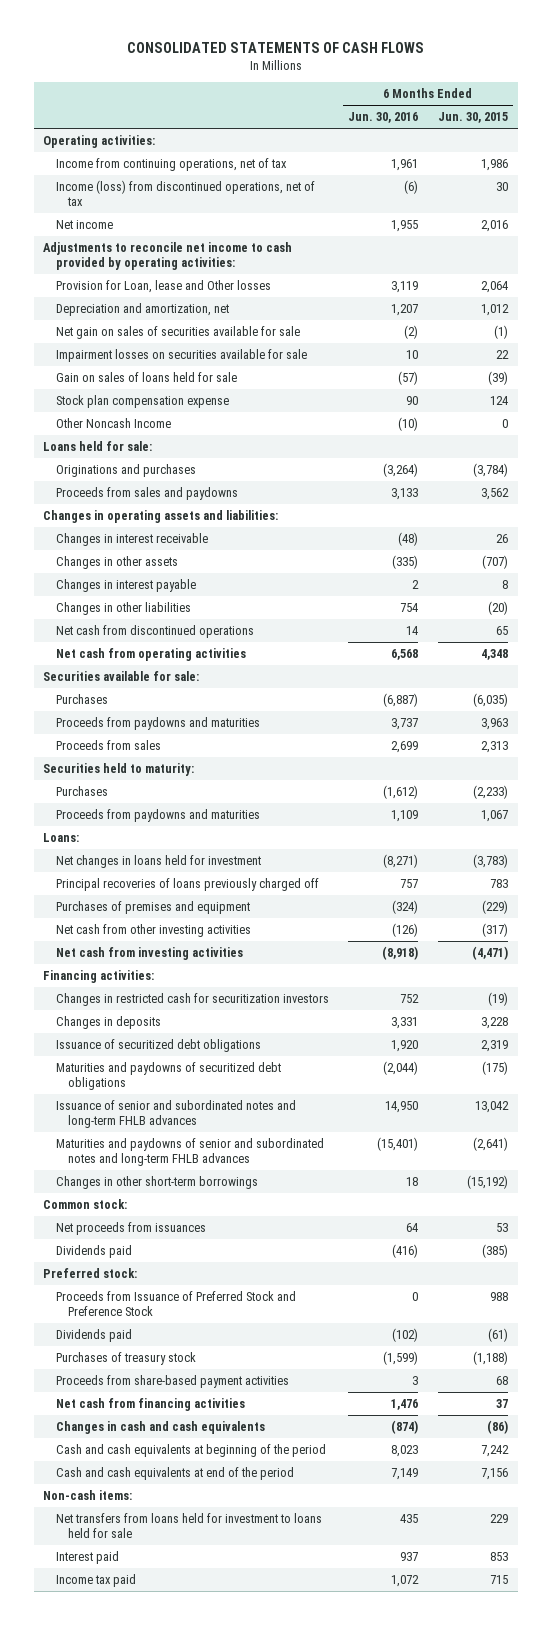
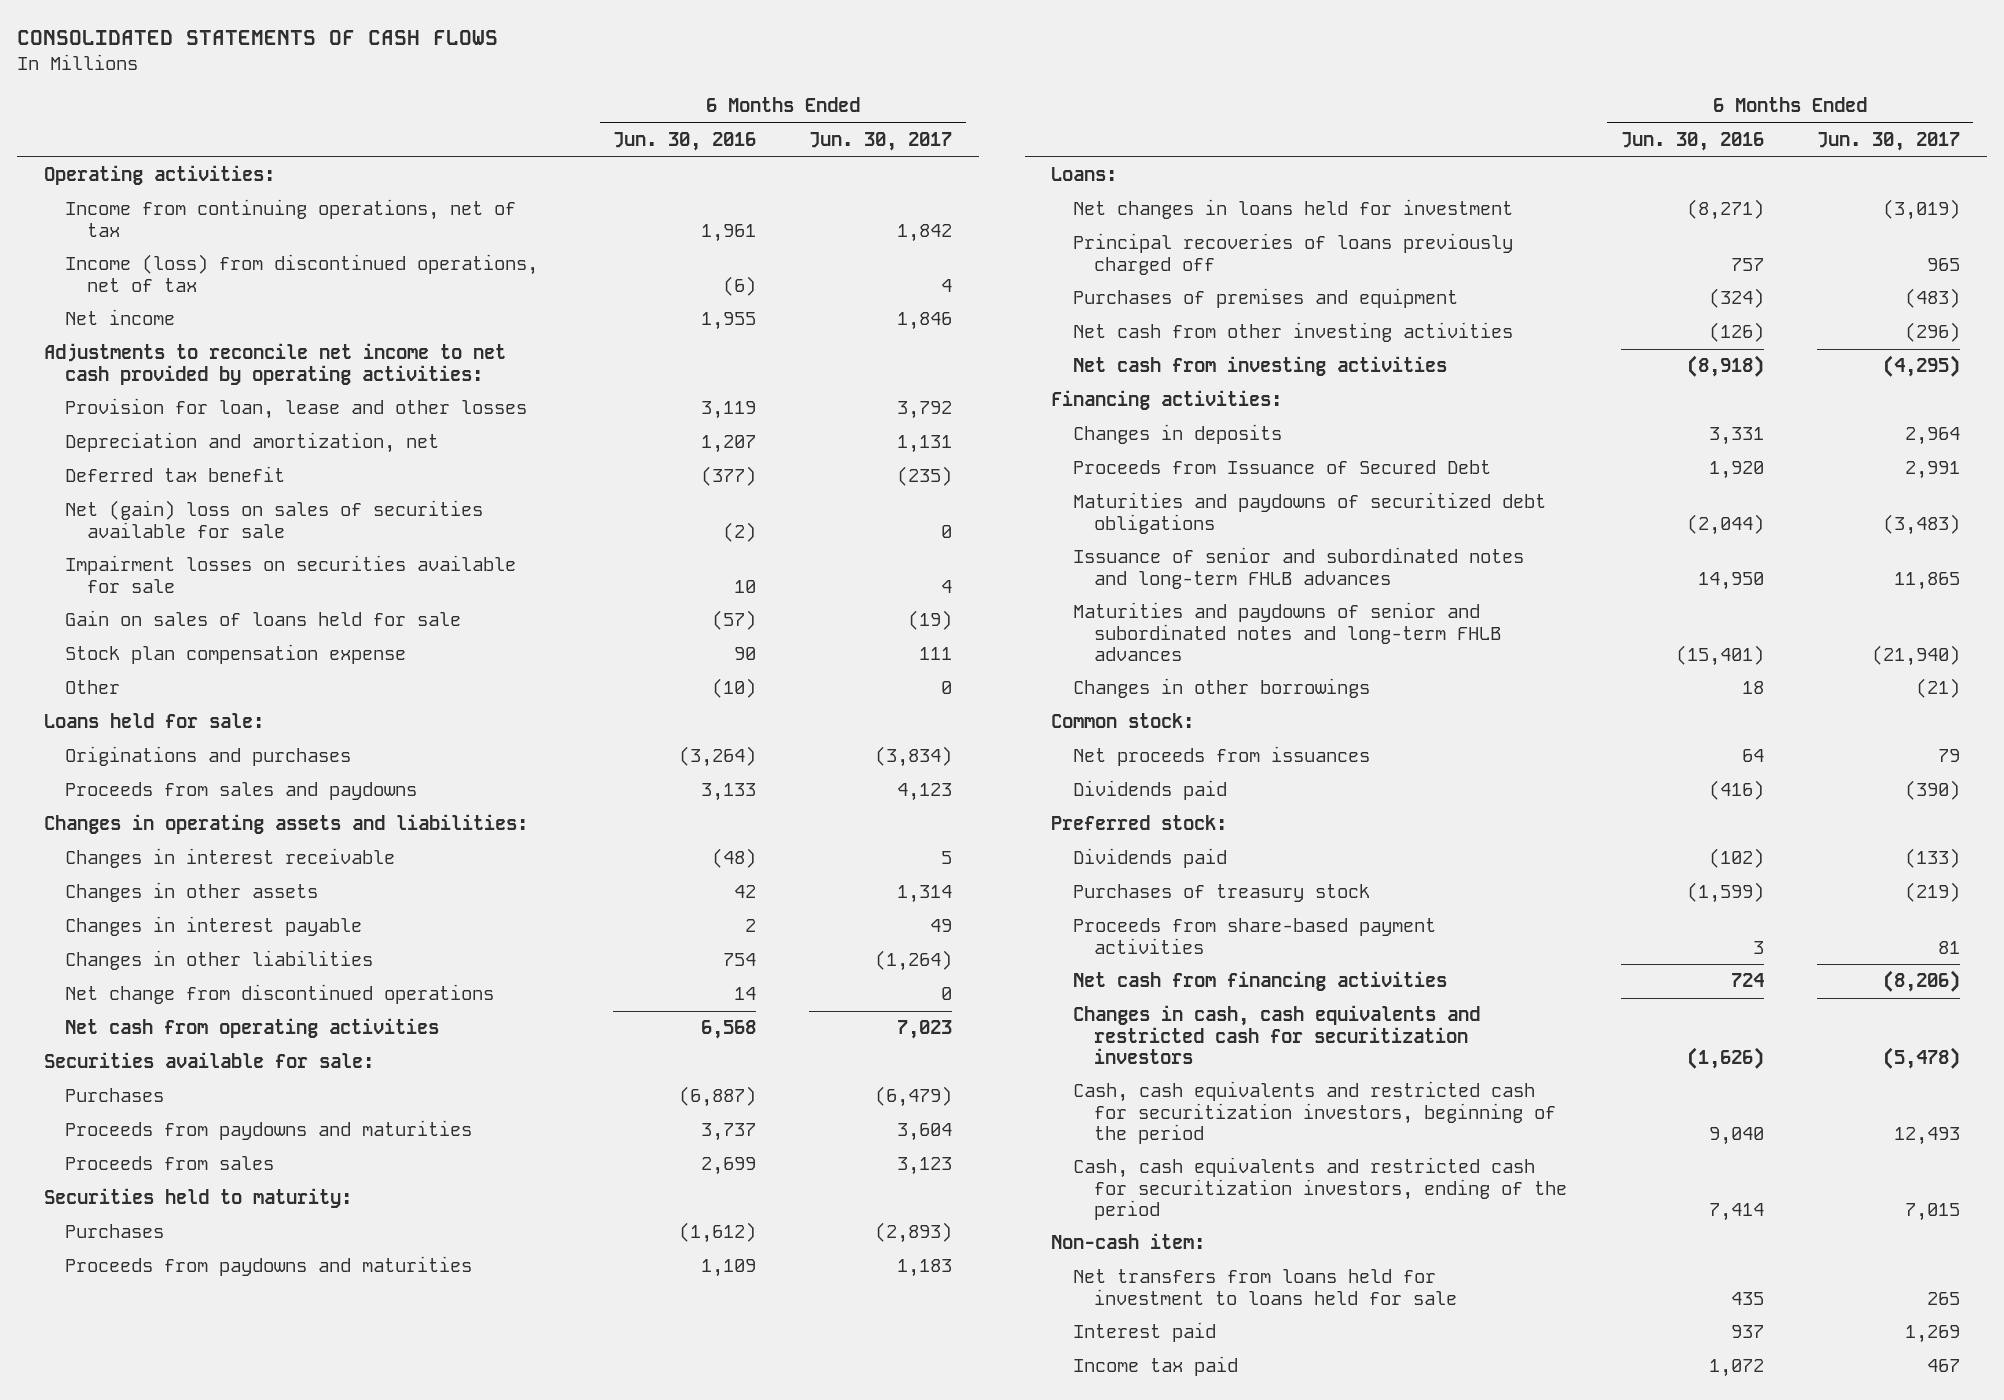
- | 6 Months Ended Jun. 30, 2016 | 6 Months Ended Jun. 30, 2015
+ | 6 Months Ended Jun. 30, 2016 | 6 Months Ended Jun. 30, 2017
- Adjustments to reconcile net income to cash provided by operating activities:
- Provision for Loan, lease and Other losses | 3,119 | 2,064
+ Adjustments to reconcile net income to net cash provided by operating activities:
+ Provision for loan, lease and other losses | 3,119 | 3,792
- Net gain on sales of securities available for sale | (2) | (1)
+ Deferred tax benefit | (377) | (235)
+ Net (gain) loss on sales of securities available for sale | (2) | 0
- Other Noncash Income | (10) | 0
+ Other | (10) | 0
- Changes in other assets | (335) | (707)
+ Changes in other assets | 42 | 1,314
- Net cash from discontinued operations | 14 | 65
+ Net change from discontinued operations | 14 | 0
- Changes in restricted cash for securitization investors | 752 | (19)
- Issuance of securitized debt obligations | 1,920 | 2,319
+ Proceeds from Issuance of Secured Debt | 1,920 | 2,991
- Changes in other short-term borrowings | 18 | (15,192)
+ Changes in other borrowings | 18 | (21)
- Proceeds from Issuance of Preferred Stock and Preference Stock | 0 | 988
- Net cash from financing activities | 1,476 | 37
- Changes in cash and cash equivalents | (874) | (86)
- Cash and cash equivalents at beginning of the period | 8,023 | 7,242
- Cash and cash equivalents at end of the period | 7,149 | 7,156
- Non-cash items:
+ Net cash from financing activities | 724 | (8,206)
+ Changes in cash, cash equivalents and restricted cash for securitization investors | (1,626) | (5,478)
+ Cash, cash equivalents and restricted cash for securitization investors, beginning of the period | 9,040 | 12,493
+ Cash, cash equivalents and restricted cash for securitization investors, ending of the period | 7,414 | 7,015
+ Non-cash item:

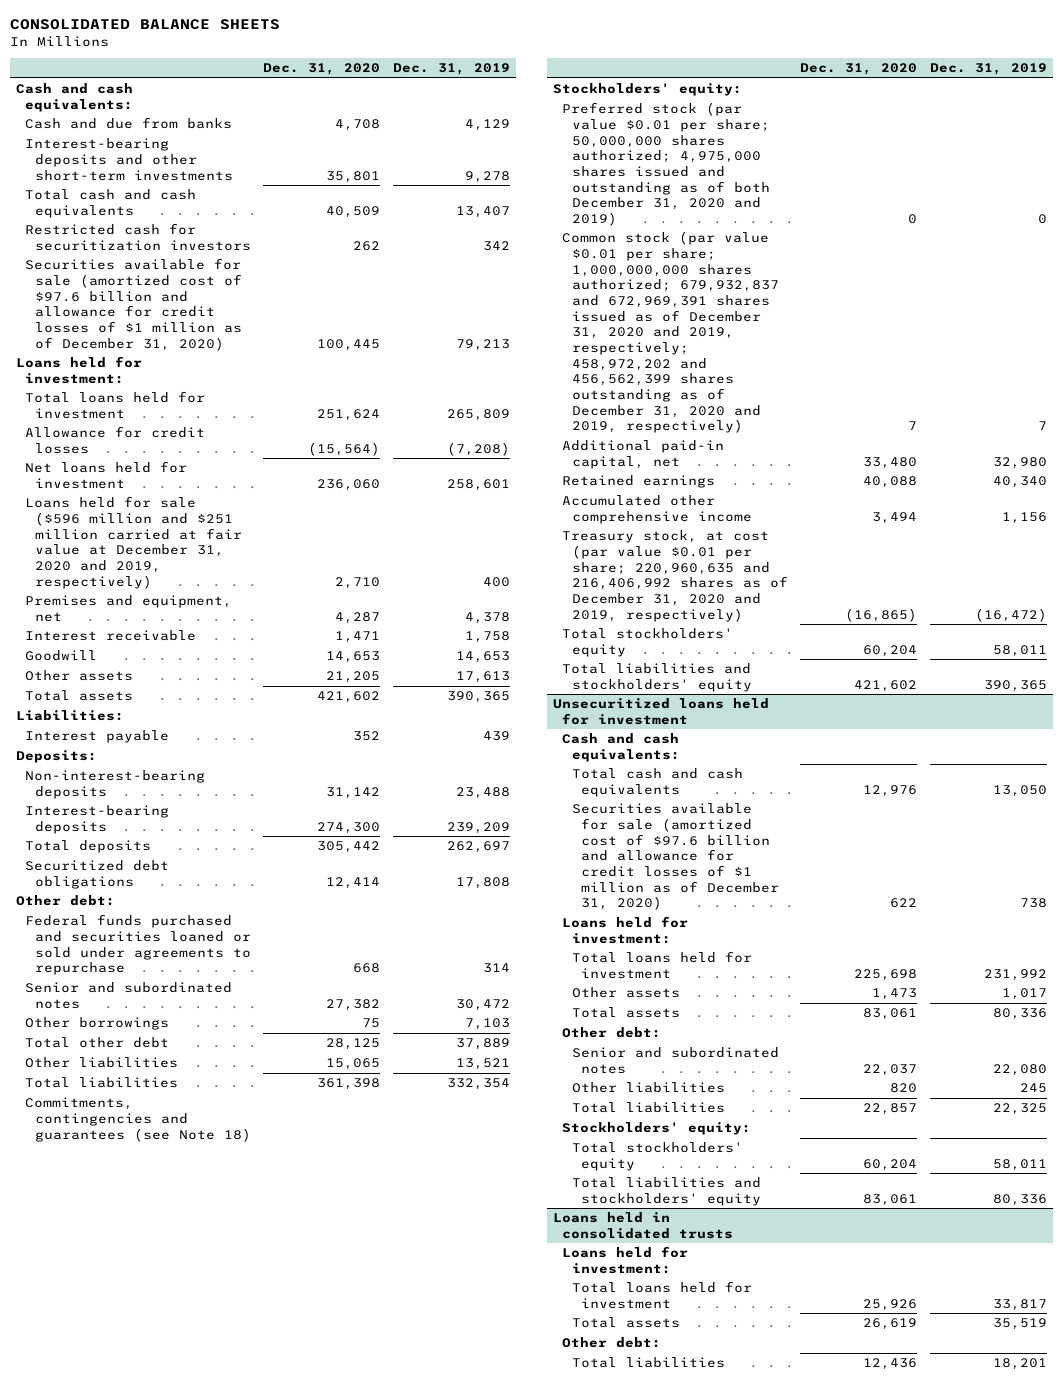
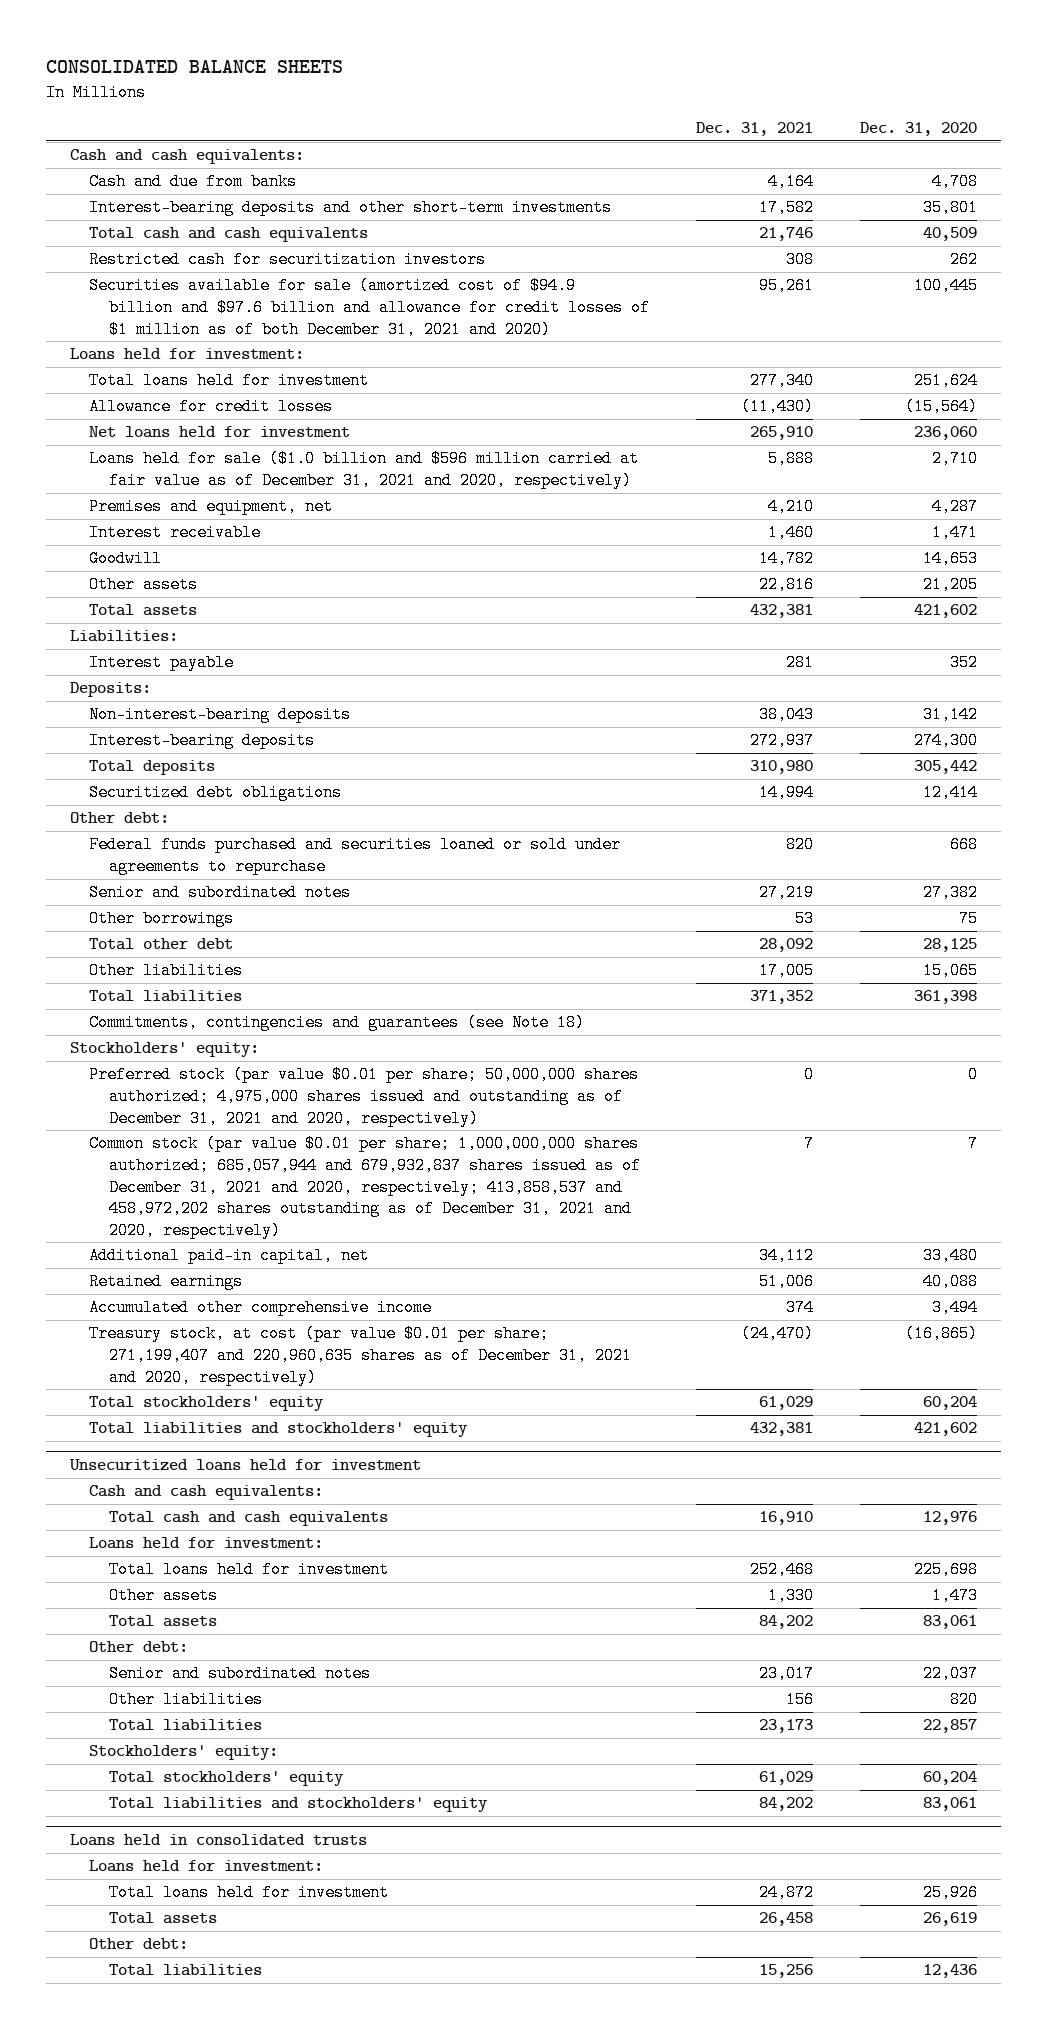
- | Dec. 31, 2020 | Dec. 31, 2019
+ | Dec. 31, 2021 | Dec. 31, 2020
- Securities available for sale (amortized cost of $97.6 billion and allowance for credit losses of $1 million as of December 31, 2020) | 100,445 | 79,213
+ Securities available for sale (amortized cost of $94.9 billion and $97.6 billion and allowance for credit losses of $1 million as of both December 31, 2021 and 2020) | 95,261 | 100,445
- Loans held for sale ($596 million and $251 million carried at fair value at December 31, 2020 and 2019, respectively) | 2,710 | 400
+ Loans held for sale ($1.0 billion and $596 million carried at fair value as of December 31, 2021 and 2020, respectively) | 5,888 | 2,710
- Preferred stock (par value $0.01 per share; 50,000,000 shares authorized; 4,975,000 shares issued and outstanding as of both December 31, 2020 and 2019) | 0 | 0
- Common stock (par value $0.01 per share; 1,000,000,000 shares authorized; 679,932,837 and 672,969,391 shares issued as of December 31, 2020 and 2019, respectively; 458,972,202 and 456,562,399 shares outstanding as of December 31, 2020 and 2019, respectively) | 7 | 7
+ Preferred stock (par value $0.01 per share; 50,000,000 shares authorized; 4,975,000 shares issued and outstanding as of December 31, 2021 and 2020, respectively) | 0 | 0
+ Common stock (par value $0.01 per share; 1,000,000,000 shares authorized; 685,057,944 and 679,932,837 shares issued as of December 31, 2021 and 2020, respectively; 413,858,537 and 458,972,202 shares outstanding as of December 31, 2021 and 2020, respectively) | 7 | 7
- Treasury stock, at cost (par value $0.01 per share; 220,960,635 and 216,406,992 shares as of December 31, 2020 and 2019, respectively) | (16,865) | (16,472)
+ Treasury stock, at cost (par value $0.01 per share; 271,199,407 and 220,960,635 shares as of December 31, 2021 and 2020, respectively) | (24,470) | (16,865)
@ Unsecuritized loans held for investment
- Securities available for sale (amortized cost of $97.6 billion and allowance for credit losses of $1 million as of December 31, 2020) | 622 | 738

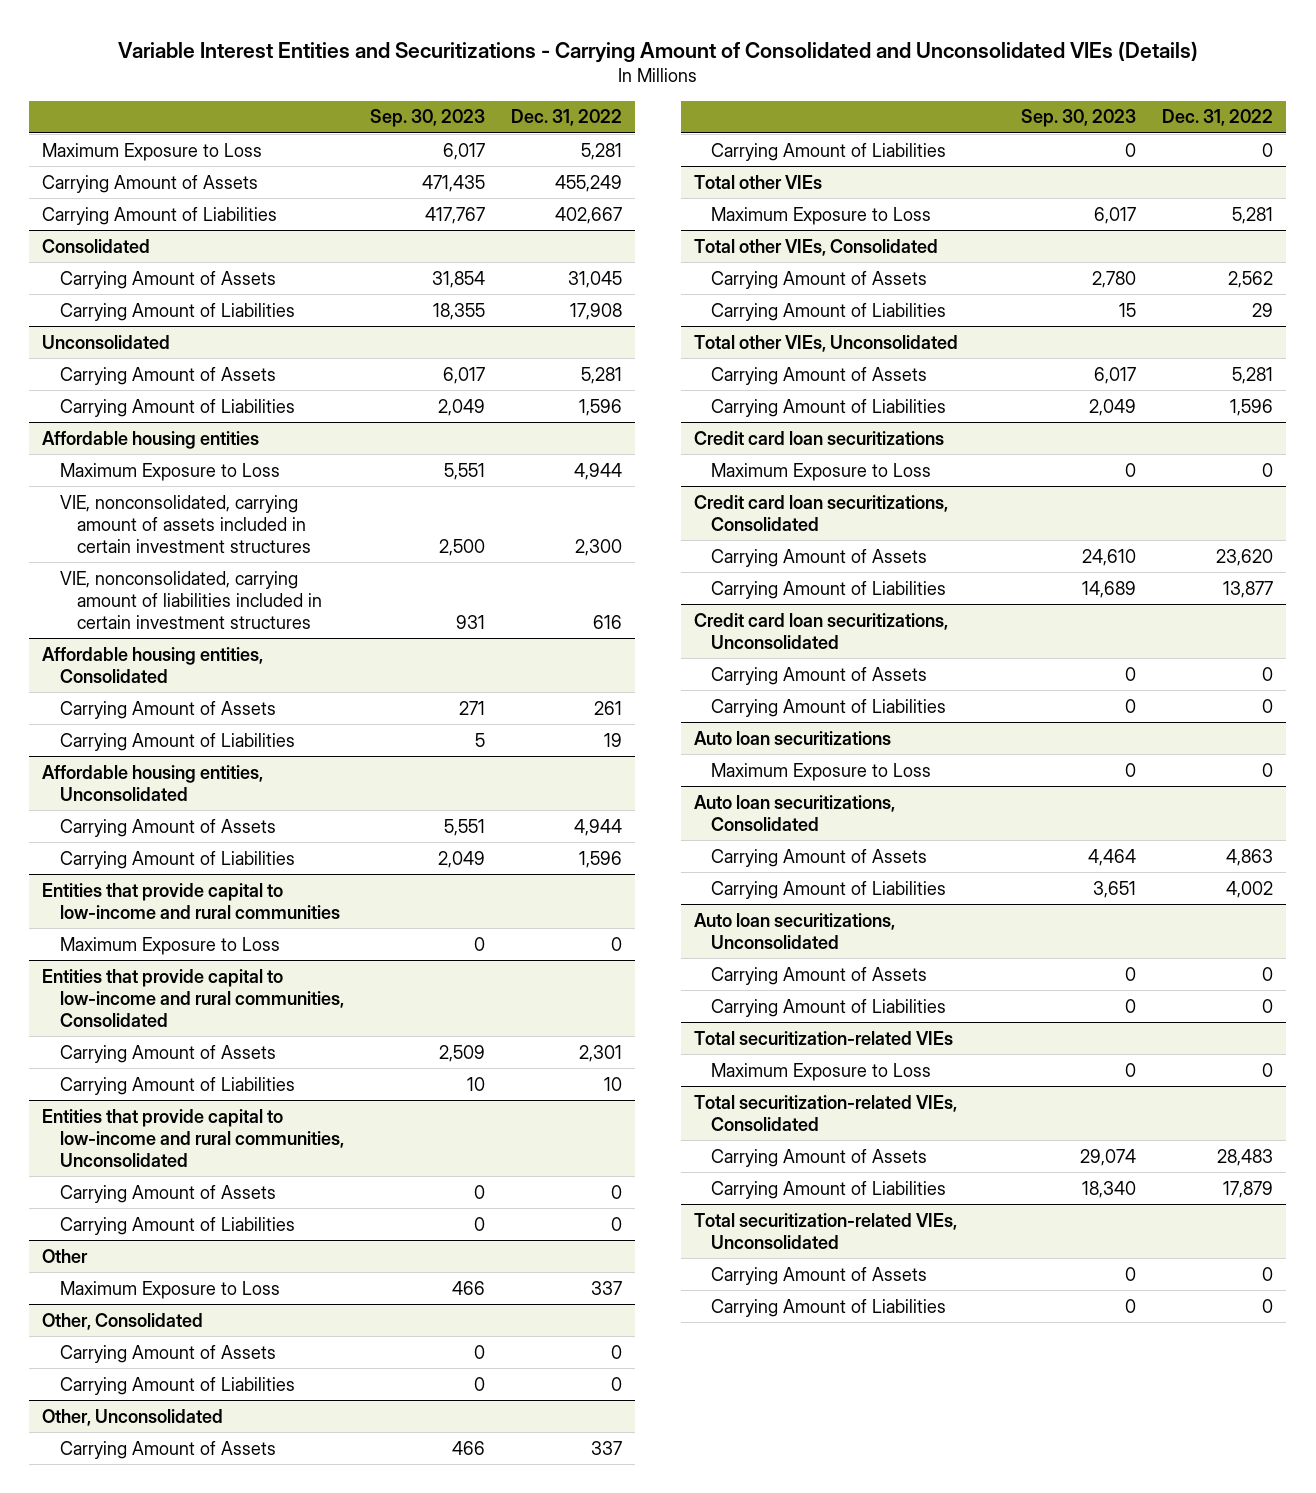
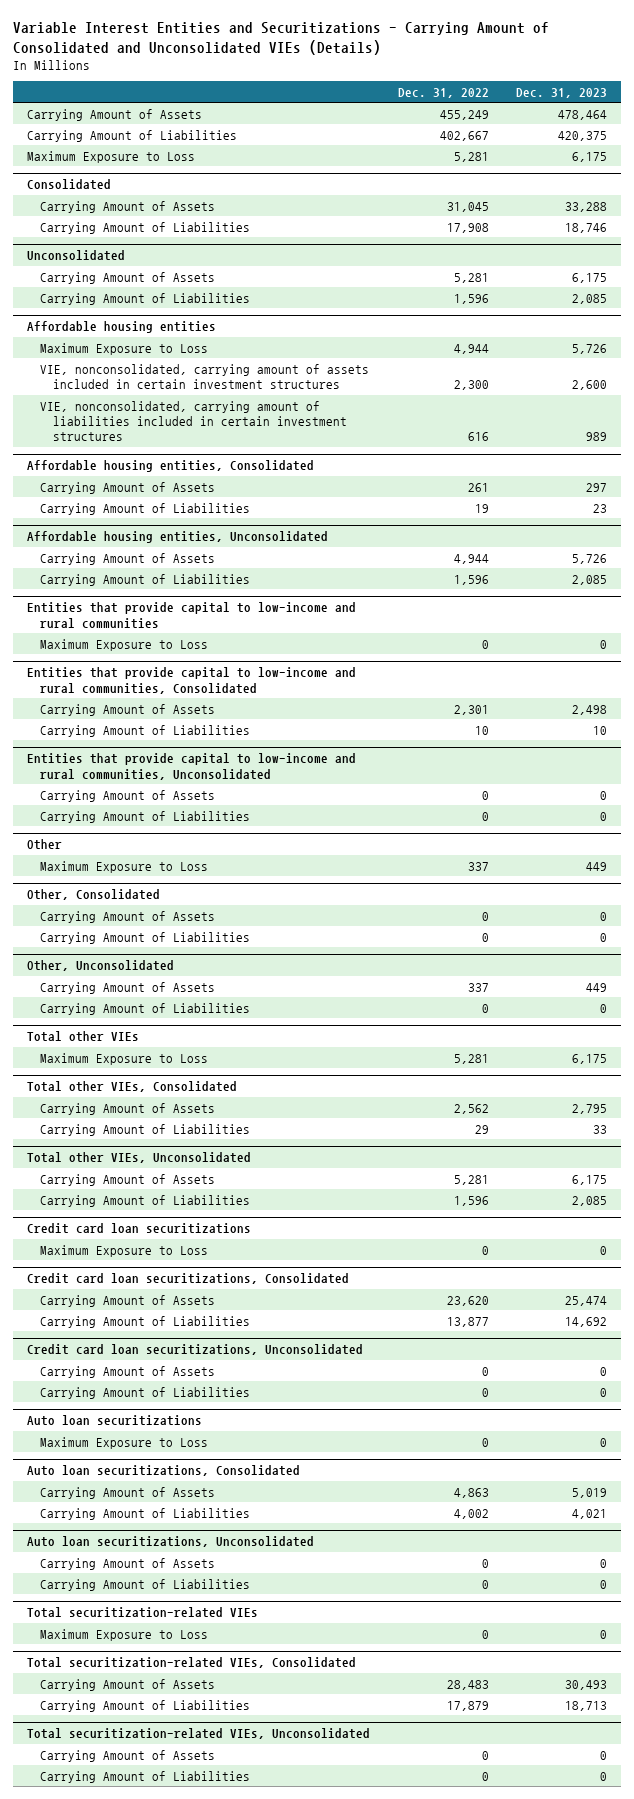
- | Sep. 30, 2023 | Dec. 31, 2022
+ | Dec. 31, 2022 | Dec. 31, 2023
moved down: Maximum Exposure to Loss | 5,281 | 6,175

